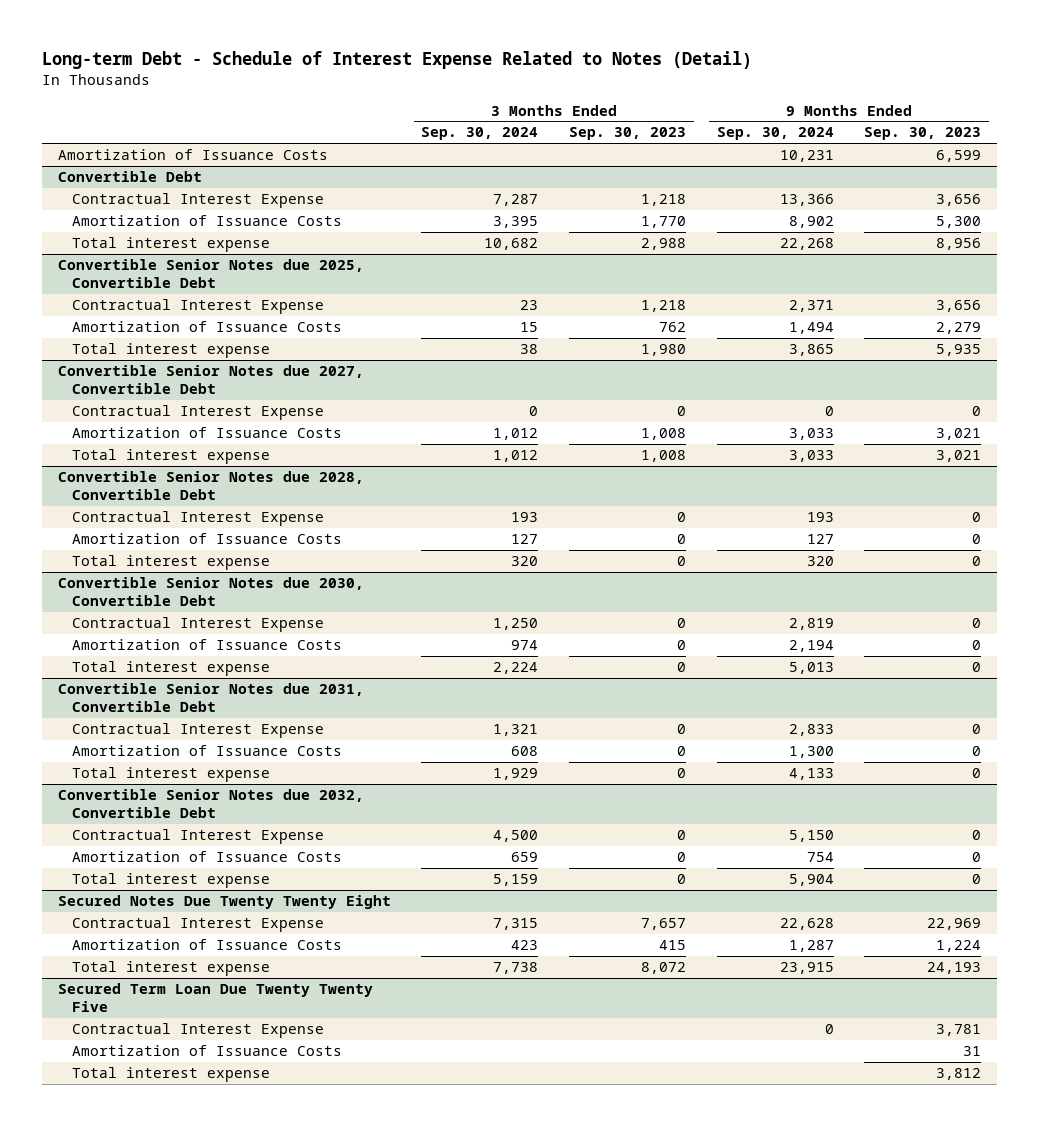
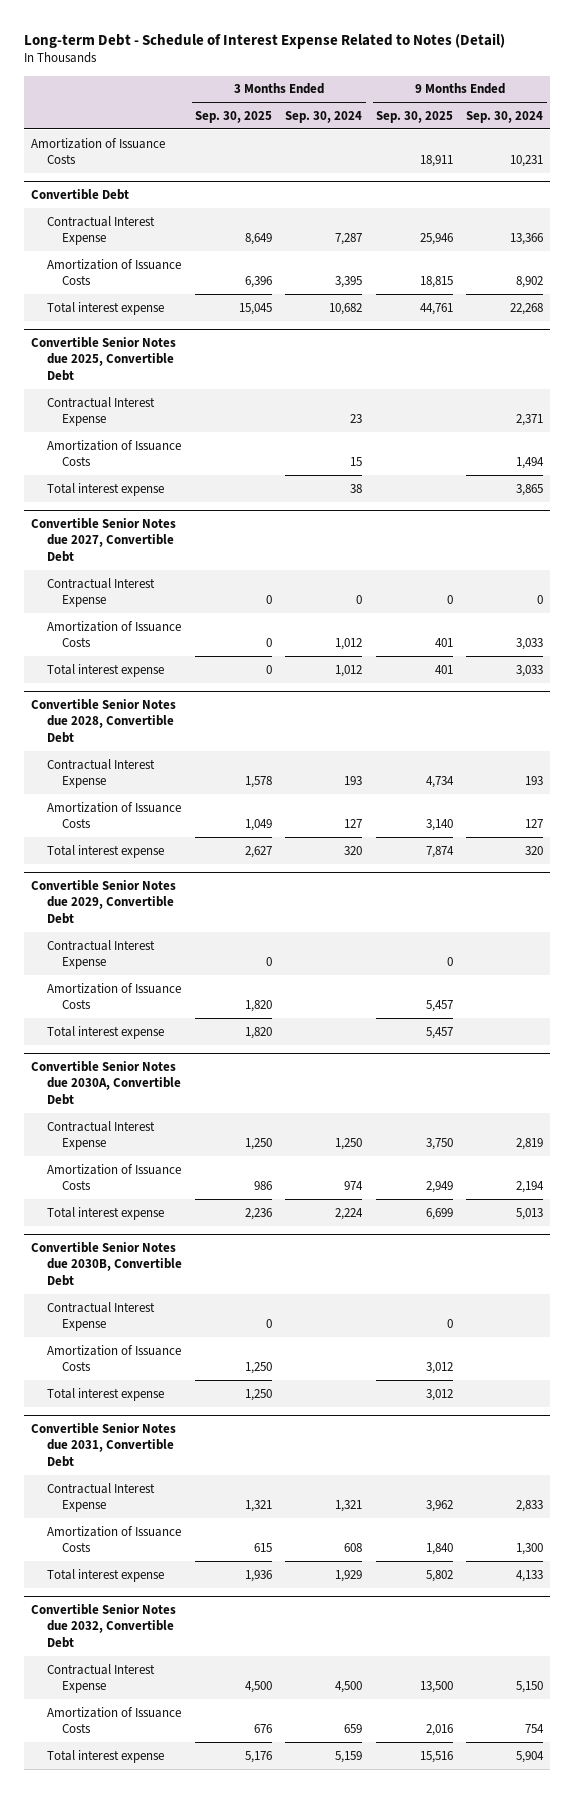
- | 3 Months Ended Sep. 30, 2024 | 3 Months Ended Sep. 30, 2023 | 9 Months Ended Sep. 30, 2024 | 9 Months Ended Sep. 30, 2023
+ | 3 Months Ended Sep. 30, 2025 | 3 Months Ended Sep. 30, 2024 | 9 Months Ended Sep. 30, 2025 | 9 Months Ended Sep. 30, 2024
- Convertible Senior Notes due 2030, Convertible Debt
+ Convertible Senior Notes due 2029, Convertible Debt
+ Contractual Interest Expense | 0 | | 0 |
+ Amortization of Issuance Costs | 1,820 | | 5,457 |
+ Total interest expense | 1,820 | | 5,457 |
+ Convertible Senior Notes due 2030A, Convertible Debt
+ Convertible Senior Notes due 2030B, Convertible Debt
+ Contractual Interest Expense | 0 | | 0 |
+ Amortization of Issuance Costs | 1,250 | | 3,012 |
+ Total interest expense | 1,250 | | 3,012 |
- Secured Notes Due Twenty Twenty Eight
- Contractual Interest Expense | 7,315 | 7,657 | 22,628 | 22,969
- Amortization of Issuance Costs | 423 | 415 | 1,287 | 1,224
- Total interest expense | 7,738 | 8,072 | 23,915 | 24,193
- Secured Term Loan Due Twenty Twenty Five
- Contractual Interest Expense | | | 0 | 3,781
- Amortization of Issuance Costs | | | | 31
- Total interest expense | | | | 3,812

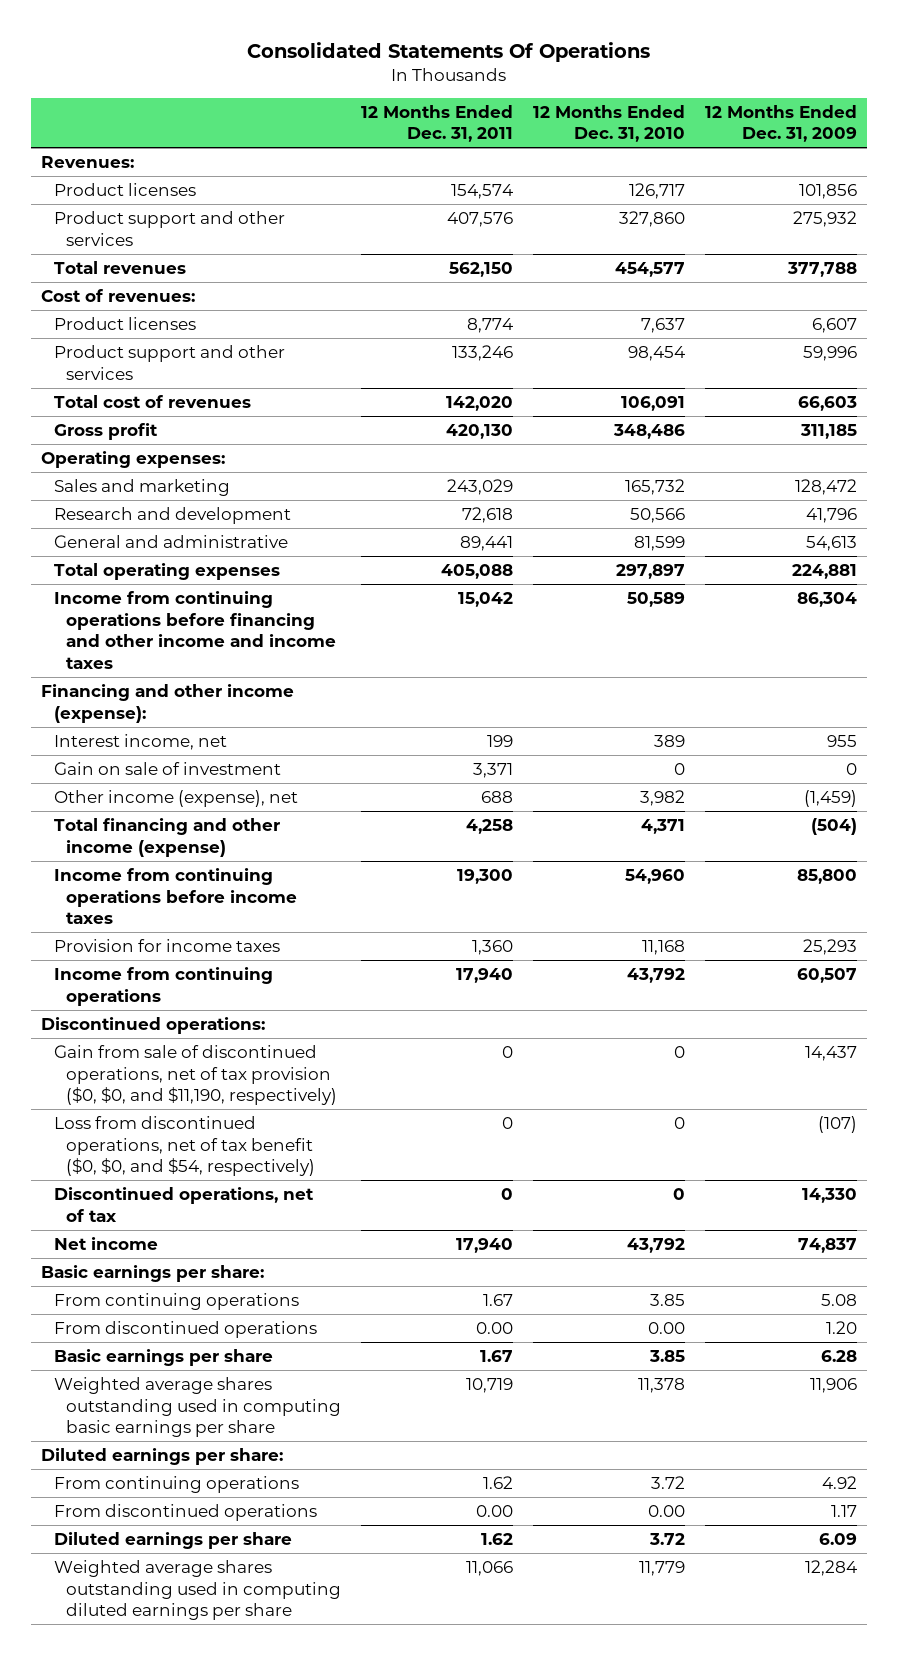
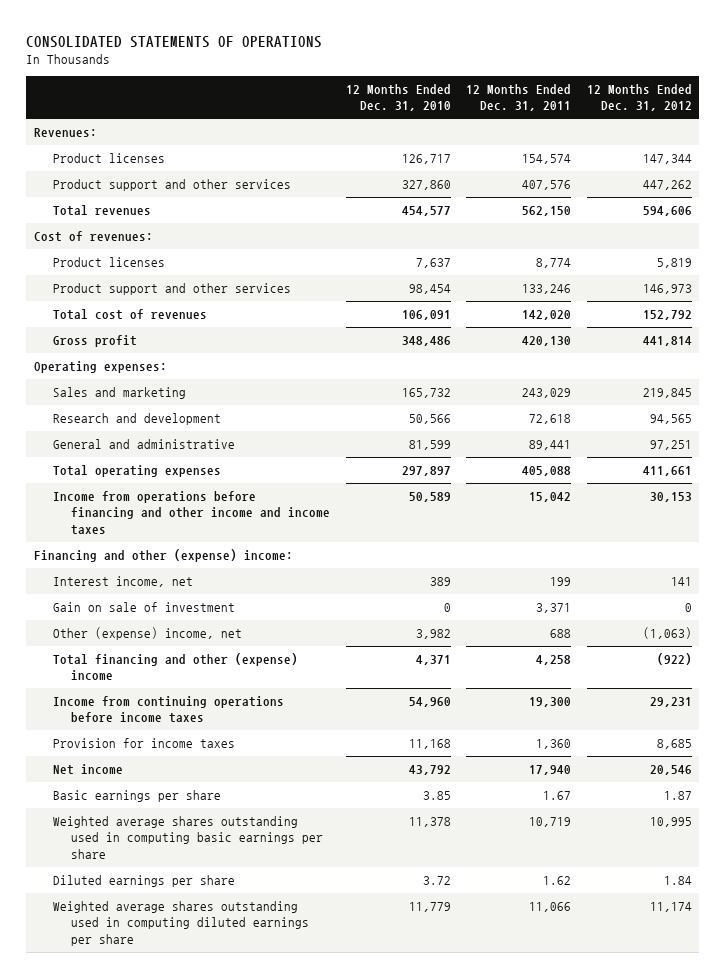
- Consolidated Statements Of Operations
+ CONSOLIDATED STATEMENTS OF OPERATIONS
- | 12 Months Ended Dec. 31, 2011 | 12 Months Ended Dec. 31, 2010 | 12 Months Ended Dec. 31, 2009
+ | 12 Months Ended Dec. 31, 2010 | 12 Months Ended Dec. 31, 2011 | 12 Months Ended Dec. 31, 2012
- Income from continuing operations before financing and other income and income taxes | 15,042 | 50,589 | 86,304
- Financing and other income (expense):
+ Income from operations before financing and other income and income taxes | 50,589 | 15,042 | 30,153
+ Financing and other (expense) income:
- Other income (expense), net | 688 | 3,982 | (1,459)
- Total financing and other income (expense) | 4,258 | 4,371 | (504)
+ Other (expense) income, net | 3,982 | 688 | (1,063)
+ Total financing and other (expense) income | 4,371 | 4,258 | (922)
- Income from continuing operations | 17,940 | 43,792 | 60,507
- Discontinued operations:
- Gain from sale of discontinued operations, net of tax provision ($0, $0, and $11,190, respectively) | 0 | 0 | 14,437
- Loss from discontinued operations, net of tax benefit ($0, $0, and $54, respectively) | 0 | 0 | (107)
- Discontinued operations, net of tax | 0 | 0 | 14,330
- Basic earnings per share:
- From continuing operations | 1.67 | 3.85 | 5.08
- From discontinued operations | 0.00 | 0.00 | 1.20
- Diluted earnings per share:
- From continuing operations | 1.62 | 3.72 | 4.92
- From discontinued operations | 0.00 | 0.00 | 1.17

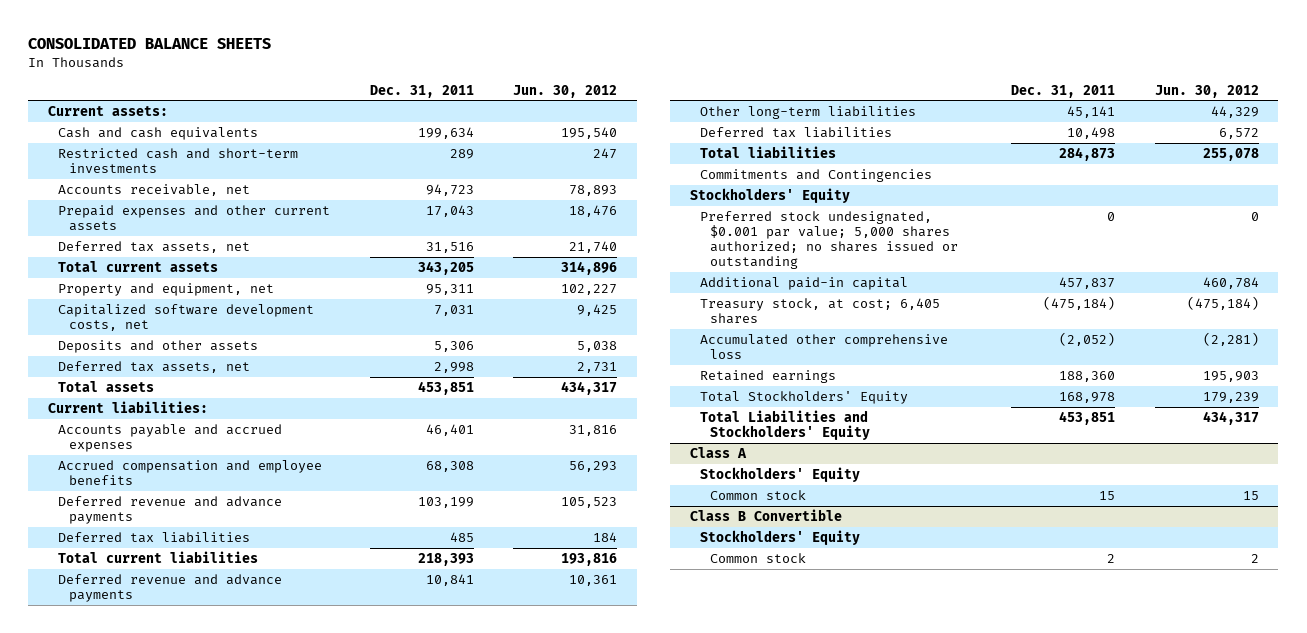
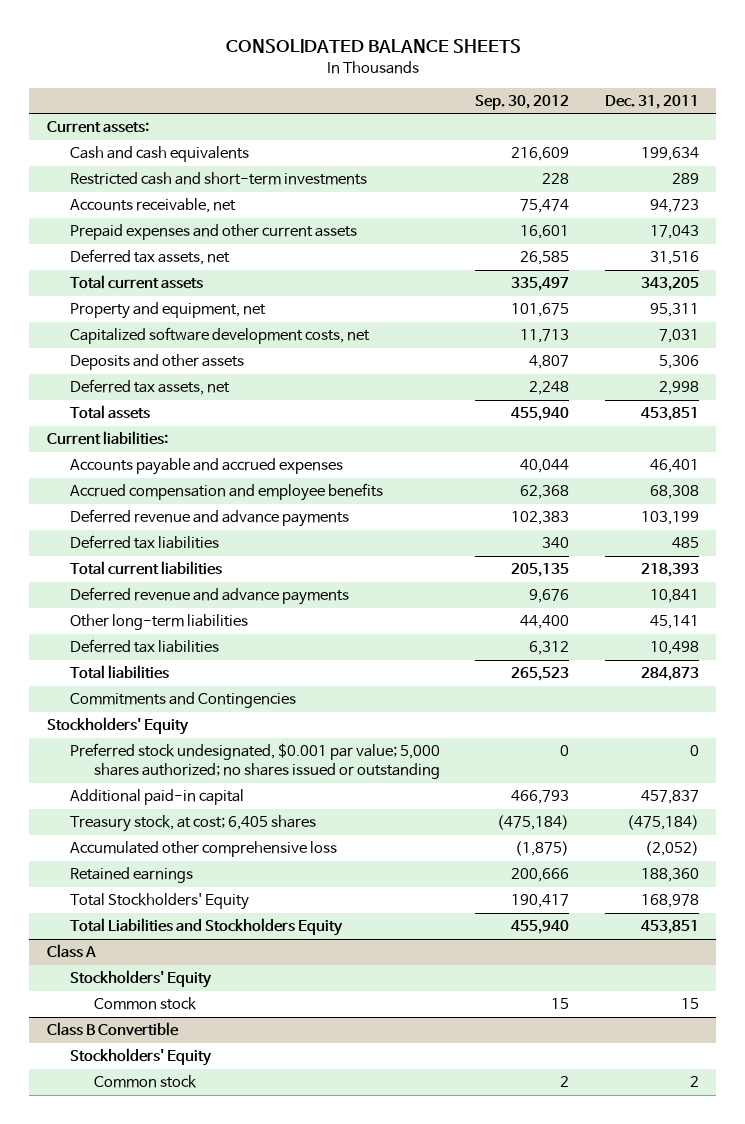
- | Dec. 31, 2011 | Jun. 30, 2012
+ | Sep. 30, 2012 | Dec. 31, 2011
- Total Liabilities and Stockholders' Equity | 453,851 | 434,317
+ Total Liabilities and Stockholders Equity | 455,940 | 453,851

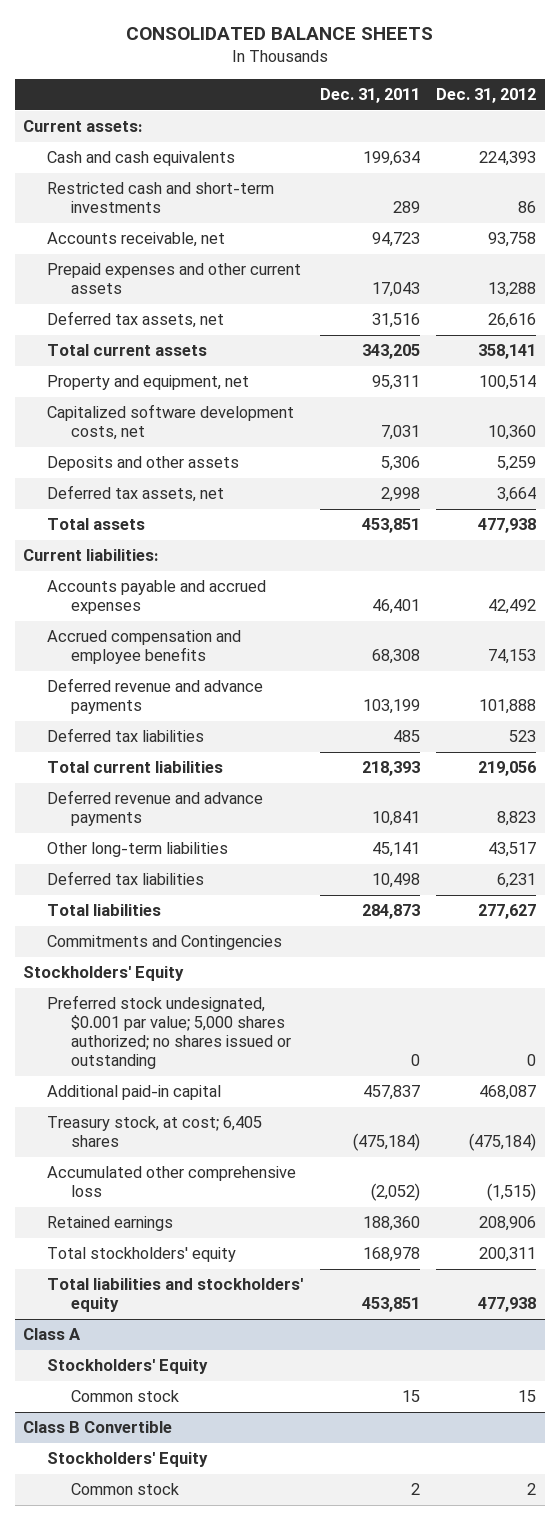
- | Sep. 30, 2012 | Dec. 31, 2011
+ | Dec. 31, 2011 | Dec. 31, 2012
- Total Stockholders' Equity | 190,417 | 168,978
- Total Liabilities and Stockholders Equity | 455,940 | 453,851
+ Total stockholders' equity | 168,978 | 200,311
+ Total liabilities and stockholders' equity | 453,851 | 477,938

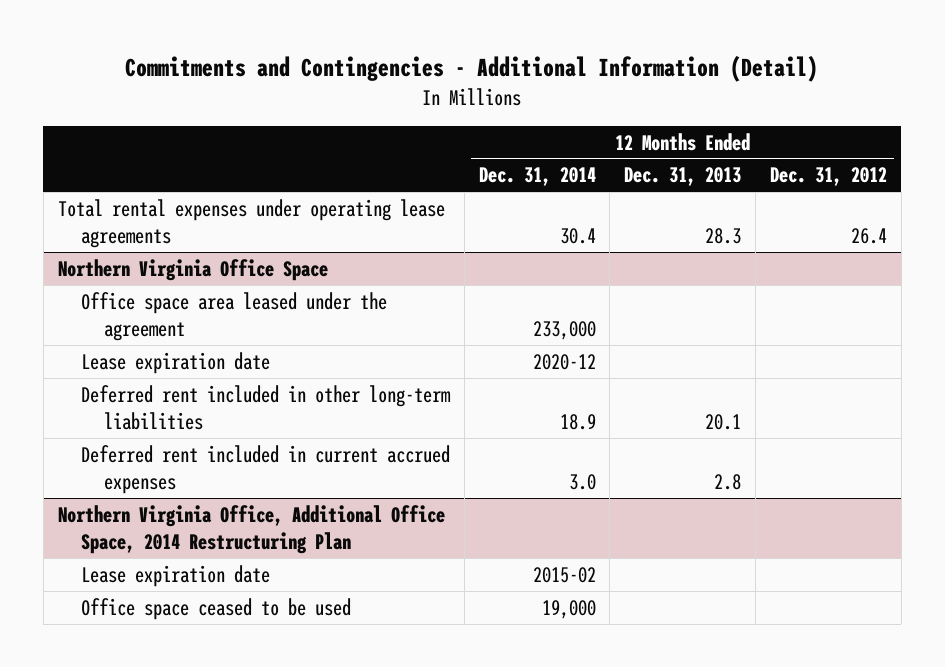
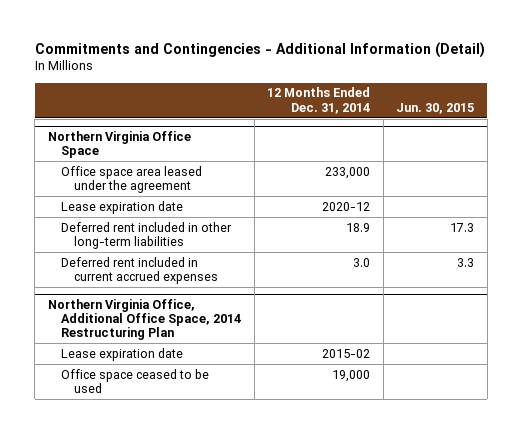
- | 12 Months Ended Dec. 31, 2014 | 12 Months Ended Dec. 31, 2013 | 12 Months Ended Dec. 31, 2012
+ | 12 Months Ended Dec. 31, 2014 | Jun. 30, 2015
- Total rental expenses under operating lease agreements | 30.4 | 28.3 | 26.4

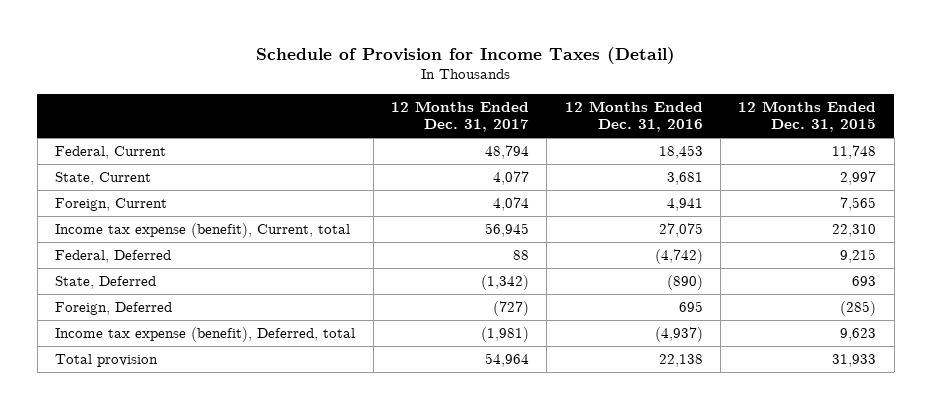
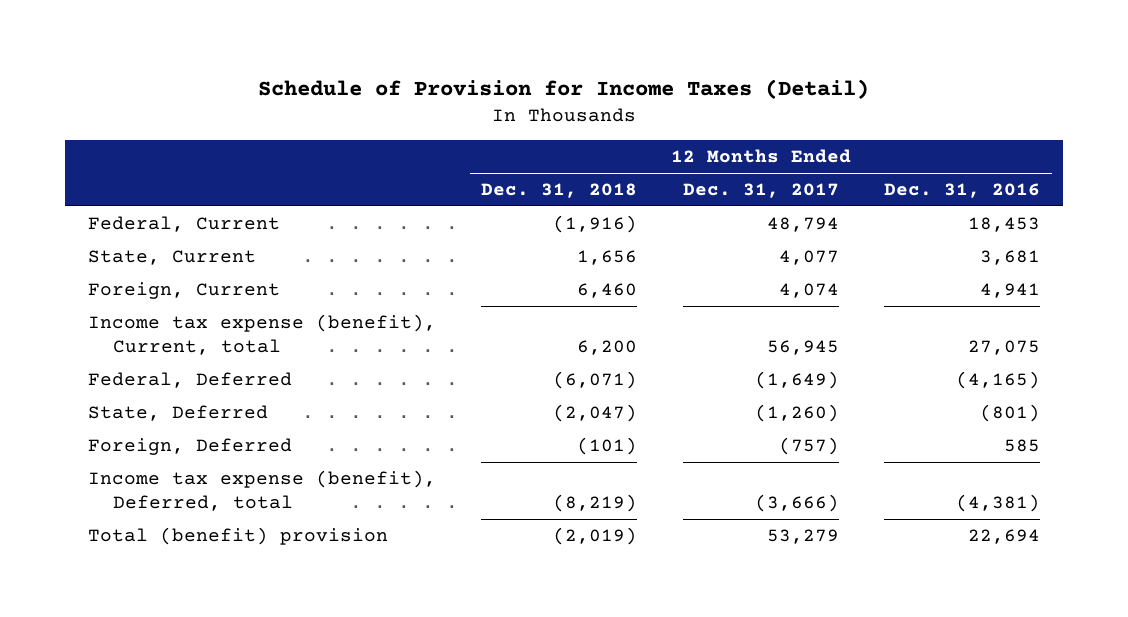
- | 12 Months Ended Dec. 31, 2017 | 12 Months Ended Dec. 31, 2016 | 12 Months Ended Dec. 31, 2015
+ | 12 Months Ended Dec. 31, 2018 | 12 Months Ended Dec. 31, 2017 | 12 Months Ended Dec. 31, 2016
- Federal, Deferred | 88 | (4,742) | 9,215
- State, Deferred | (1,342) | (890) | 693
- Foreign, Deferred | (727) | 695 | (285)
- Income tax expense (benefit), Deferred, total | (1,981) | (4,937) | 9,623
- Total provision | 54,964 | 22,138 | 31,933
+ Federal, Deferred | (6,071) | (1,649) | (4,165)
+ State, Deferred | (2,047) | (1,260) | (801)
+ Foreign, Deferred | (101) | (757) | 585
+ Income tax expense (benefit), Deferred, total | (8,219) | (3,666) | (4,381)
+ Total (benefit) provision | (2,019) | 53,279 | 22,694

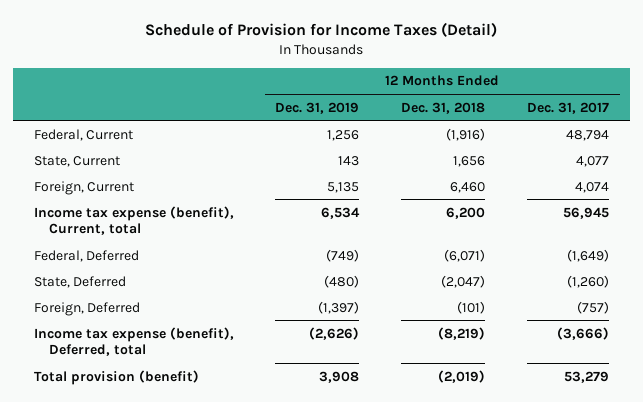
- | 12 Months Ended Dec. 31, 2018 | 12 Months Ended Dec. 31, 2017 | 12 Months Ended Dec. 31, 2016
+ | 12 Months Ended Dec. 31, 2019 | 12 Months Ended Dec. 31, 2018 | 12 Months Ended Dec. 31, 2017
- Total (benefit) provision | (2,019) | 53,279 | 22,694
+ Total provision (benefit) | 3,908 | (2,019) | 53,279

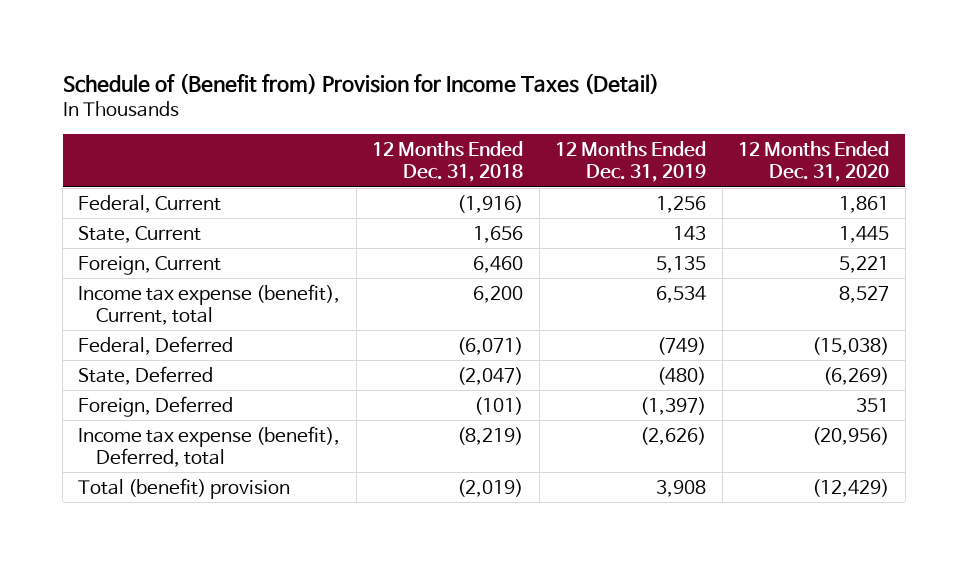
- Schedule of Provision for Income Taxes (Detail)
+ Schedule of (Benefit from) Provision for Income Taxes (Detail)
- | 12 Months Ended Dec. 31, 2019 | 12 Months Ended Dec. 31, 2018 | 12 Months Ended Dec. 31, 2017
+ | 12 Months Ended Dec. 31, 2018 | 12 Months Ended Dec. 31, 2019 | 12 Months Ended Dec. 31, 2020
- Total provision (benefit) | 3,908 | (2,019) | 53,279
+ Total (benefit) provision | (2,019) | 3,908 | (12,429)

